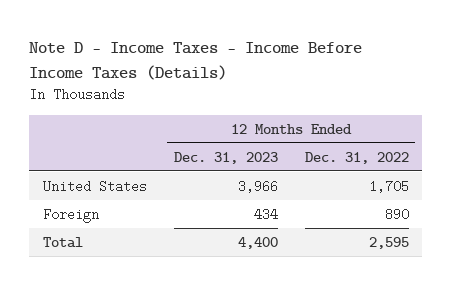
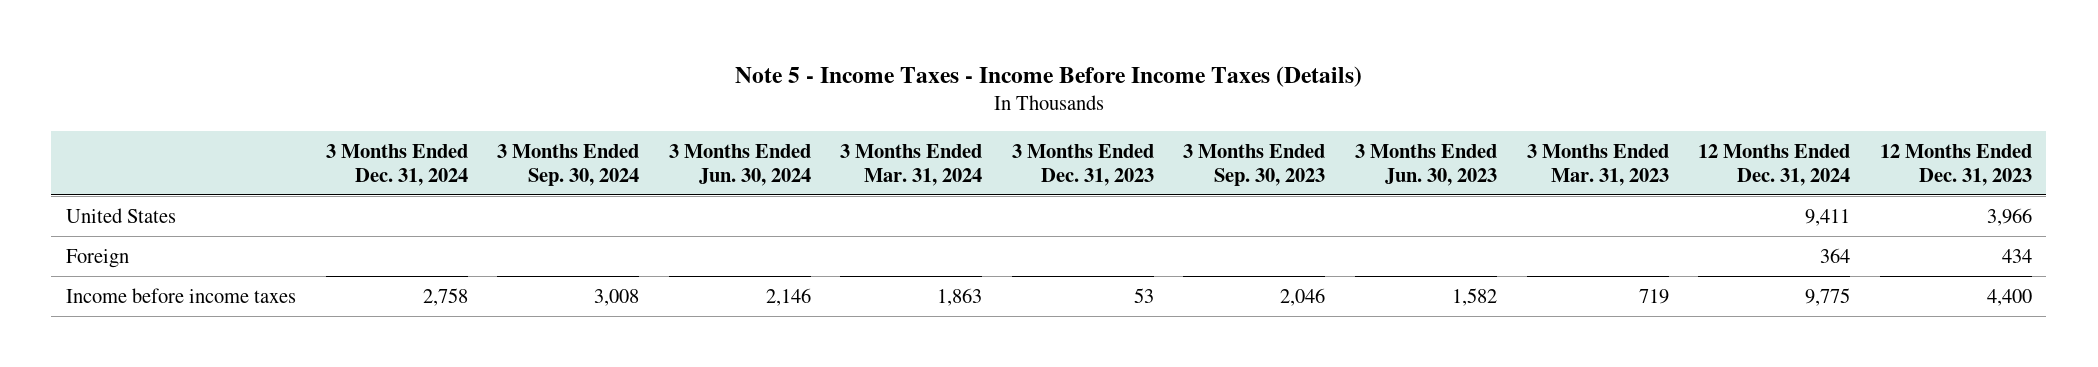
- Note D - Income Taxes - Income Before Income Taxes (Details)
+ Note 5 - Income Taxes - Income Before Income Taxes (Details)
- | 12 Months Ended Dec. 31, 2023 | 12 Months Ended Dec. 31, 2022
+ | 3 Months Ended Dec. 31, 2024 | 3 Months Ended Sep. 30, 2024 | 3 Months Ended Jun. 30, 2024 | 3 Months Ended Mar. 31, 2024 | 3 Months Ended Dec. 31, 2023 | 3 Months Ended Sep. 30, 2023 | 3 Months Ended Jun. 30, 2023 | 3 Months Ended Mar. 31, 2023 | 12 Months Ended Dec. 31, 2024 | 12 Months Ended Dec. 31, 2023
- Total | 4,400 | 2,595
+ Income before income taxes | 2,758 | 3,008 | 2,146 | 1,863 | 53 | 2,046 | 1,582 | 719 | 9,775 | 4,400

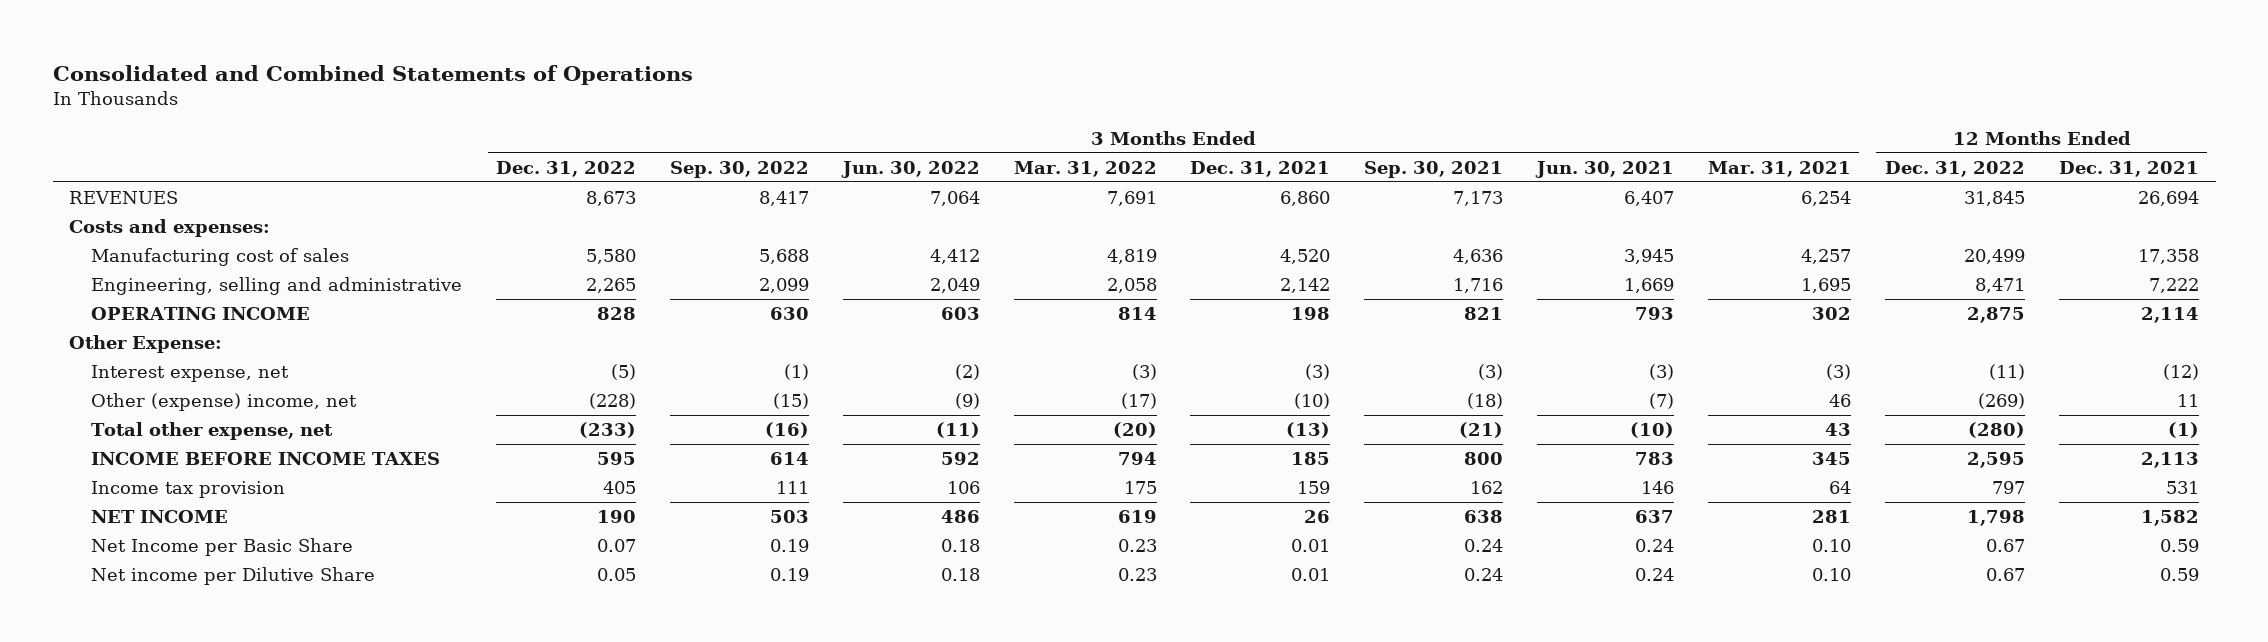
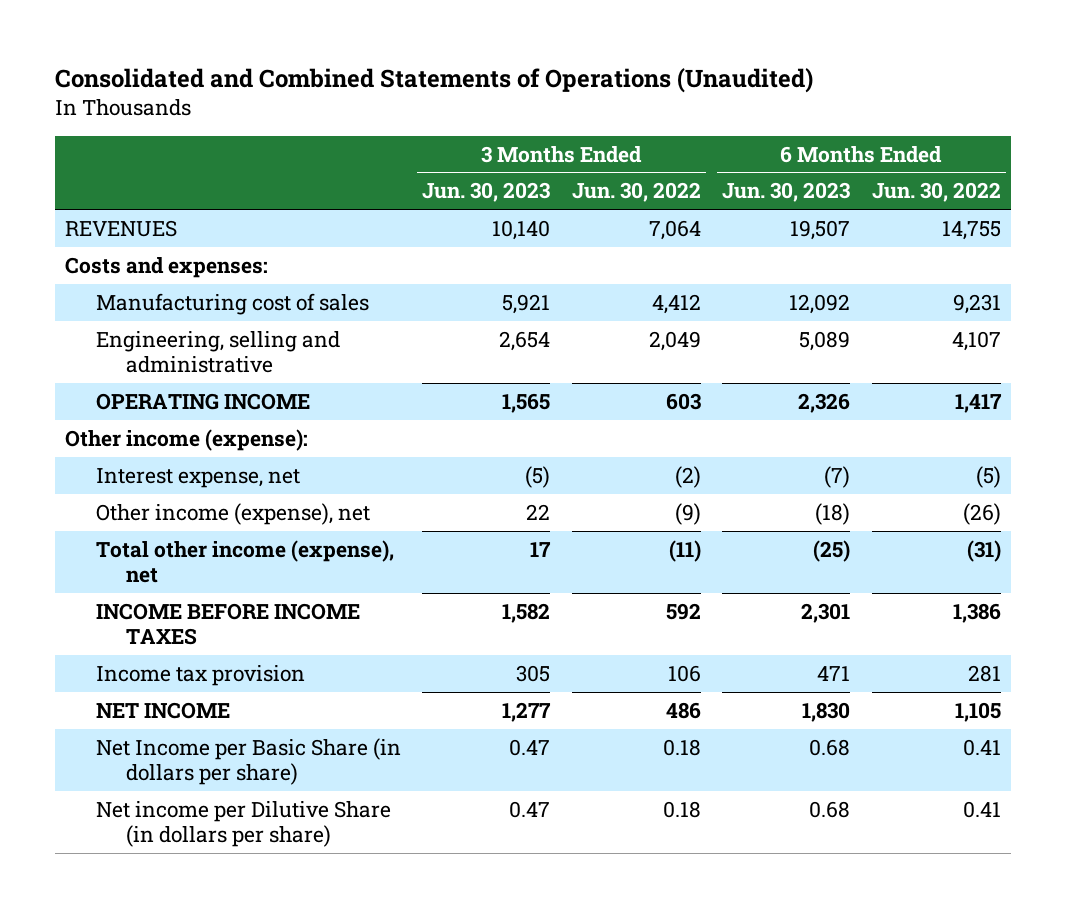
- Consolidated and Combined Statements of Operations
+ Consolidated and Combined Statements of Operations (Unaudited)
- | 3 Months Ended Dec. 31, 2022 | 3 Months Ended Sep. 30, 2022 | 3 Months Ended Jun. 30, 2022 | 3 Months Ended Mar. 31, 2022 | 3 Months Ended Dec. 31, 2021 | 3 Months Ended Sep. 30, 2021 | 3 Months Ended Jun. 30, 2021 | 3 Months Ended Mar. 31, 2021 | 12 Months Ended Dec. 31, 2022 | 12 Months Ended Dec. 31, 2021
+ | 3 Months Ended Jun. 30, 2023 | 3 Months Ended Jun. 30, 2022 | 6 Months Ended Jun. 30, 2023 | 6 Months Ended Jun. 30, 2022
- Other Expense:
+ Other income (expense):
- Other (expense) income, net | (228) | (15) | (9) | (17) | (10) | (18) | (7) | 46 | (269) | 11
- Total other expense, net | (233) | (16) | (11) | (20) | (13) | (21) | (10) | 43 | (280) | (1)
+ Other income (expense), net | 22 | (9) | (18) | (26)
+ Total other income (expense), net | 17 | (11) | (25) | (31)
- Net Income per Basic Share | 0.07 | 0.19 | 0.18 | 0.23 | 0.01 | 0.24 | 0.24 | 0.10 | 0.67 | 0.59
- Net income per Dilutive Share | 0.05 | 0.19 | 0.18 | 0.23 | 0.01 | 0.24 | 0.24 | 0.10 | 0.67 | 0.59
+ Net Income per Basic Share (in dollars per share) | 0.47 | 0.18 | 0.68 | 0.41
+ Net income per Dilutive Share (in dollars per share) | 0.47 | 0.18 | 0.68 | 0.41

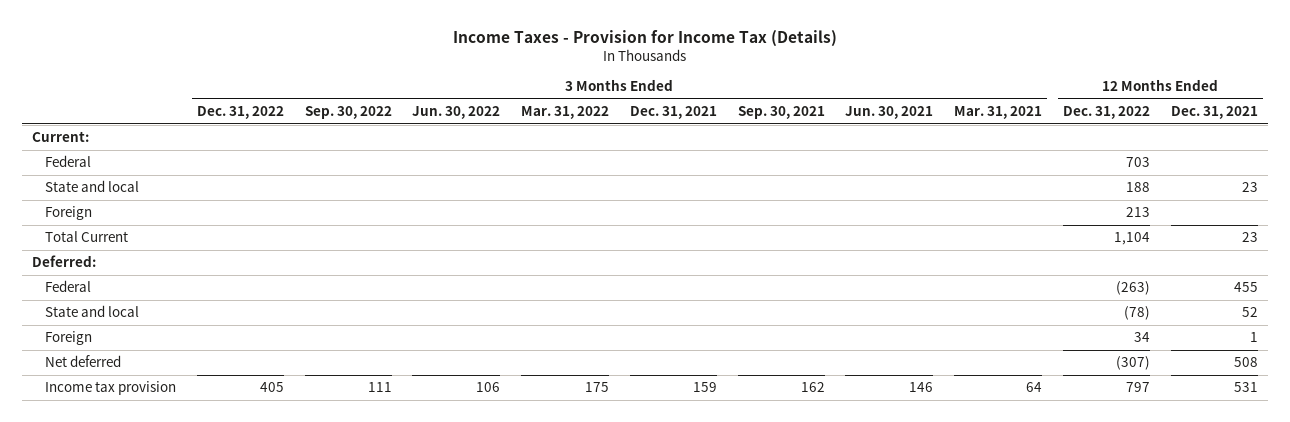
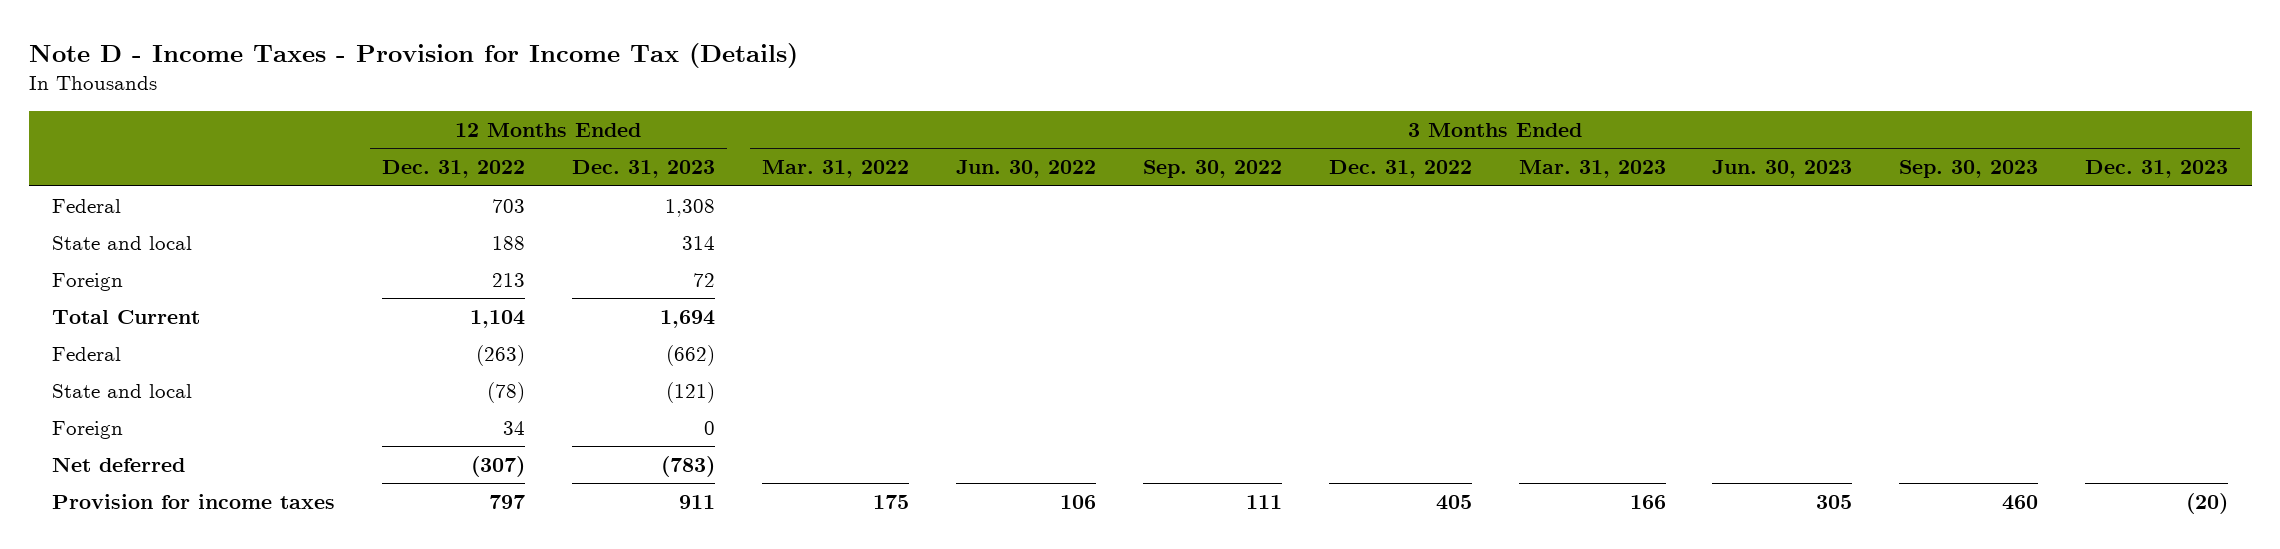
- Income Taxes - Provision for Income Tax (Details)
+ Note D - Income Taxes - Provision for Income Tax (Details)
- | 3 Months Ended Dec. 31, 2022 | 3 Months Ended Sep. 30, 2022 | 3 Months Ended Jun. 30, 2022 | 3 Months Ended Mar. 31, 2022 | 3 Months Ended Dec. 31, 2021 | 3 Months Ended Sep. 30, 2021 | 3 Months Ended Jun. 30, 2021 | 3 Months Ended Mar. 31, 2021 | 12 Months Ended Dec. 31, 2022 | 12 Months Ended Dec. 31, 2021
+ | 12 Months Ended Dec. 31, 2022 | 12 Months Ended Dec. 31, 2023 | 3 Months Ended Mar. 31, 2022 | 3 Months Ended Jun. 30, 2022 | 3 Months Ended Sep. 30, 2022 | 3 Months Ended Dec. 31, 2022 | 3 Months Ended Mar. 31, 2023 | 3 Months Ended Jun. 30, 2023 | 3 Months Ended Sep. 30, 2023 | 3 Months Ended Dec. 31, 2023
- Current:
- Deferred:
- Income tax provision | 405 | 111 | 106 | 175 | 159 | 162 | 146 | 64 | 797 | 531
+ Provision for income taxes | 797 | 911 | 175 | 106 | 111 | 405 | 166 | 305 | 460 | (20)

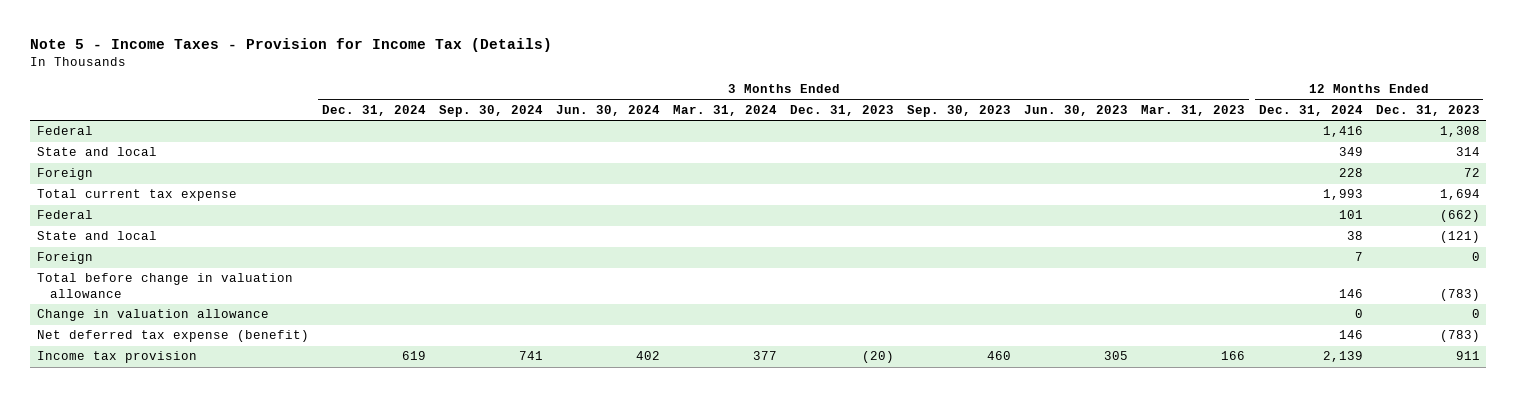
- Note D - Income Taxes - Provision for Income Tax (Details)
+ Note 5 - Income Taxes - Provision for Income Tax (Details)
- | 12 Months Ended Dec. 31, 2022 | 12 Months Ended Dec. 31, 2023 | 3 Months Ended Mar. 31, 2022 | 3 Months Ended Jun. 30, 2022 | 3 Months Ended Sep. 30, 2022 | 3 Months Ended Dec. 31, 2022 | 3 Months Ended Mar. 31, 2023 | 3 Months Ended Jun. 30, 2023 | 3 Months Ended Sep. 30, 2023 | 3 Months Ended Dec. 31, 2023
+ | 3 Months Ended Dec. 31, 2024 | 3 Months Ended Sep. 30, 2024 | 3 Months Ended Jun. 30, 2024 | 3 Months Ended Mar. 31, 2024 | 3 Months Ended Dec. 31, 2023 | 3 Months Ended Sep. 30, 2023 | 3 Months Ended Jun. 30, 2023 | 3 Months Ended Mar. 31, 2023 | 12 Months Ended Dec. 31, 2024 | 12 Months Ended Dec. 31, 2023
- Total Current | 1,104 | 1,694 | | | | | | | |
+ Total current tax expense | | | | | | | | | 1,993 | 1,694
- Net deferred | (307) | (783) | | | | | | | |
- Provision for income taxes | 797 | 911 | 175 | 106 | 111 | 405 | 166 | 305 | 460 | (20)
+ Total before change in valuation allowance | | | | | | | | | 146 | (783)
+ Change in valuation allowance | | | | | | | | | 0 | 0
+ Net deferred tax expense (benefit) | | | | | | | | | 146 | (783)
+ Income tax provision | 619 | 741 | 402 | 377 | (20) | 460 | 305 | 166 | 2,139 | 911

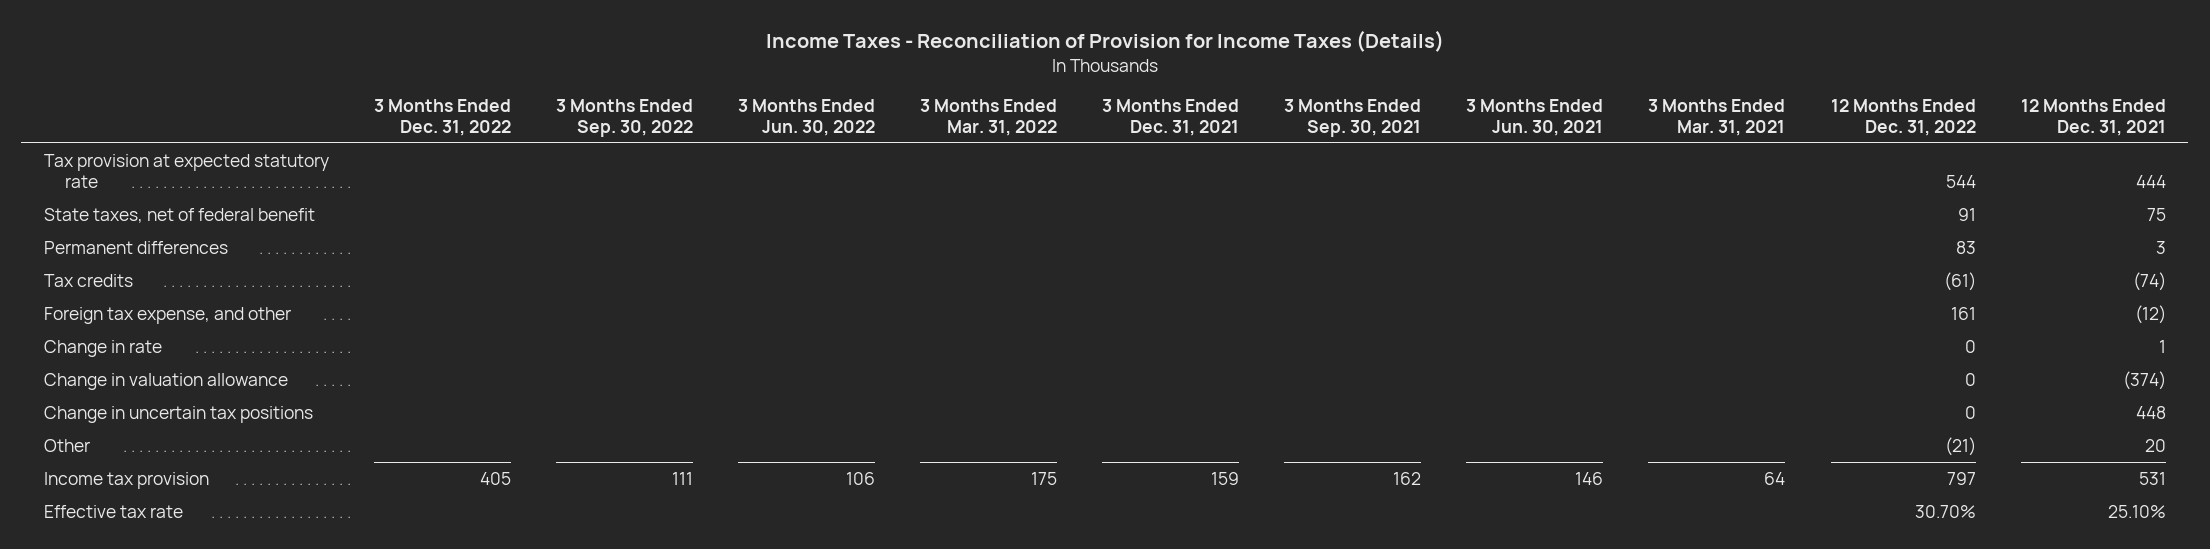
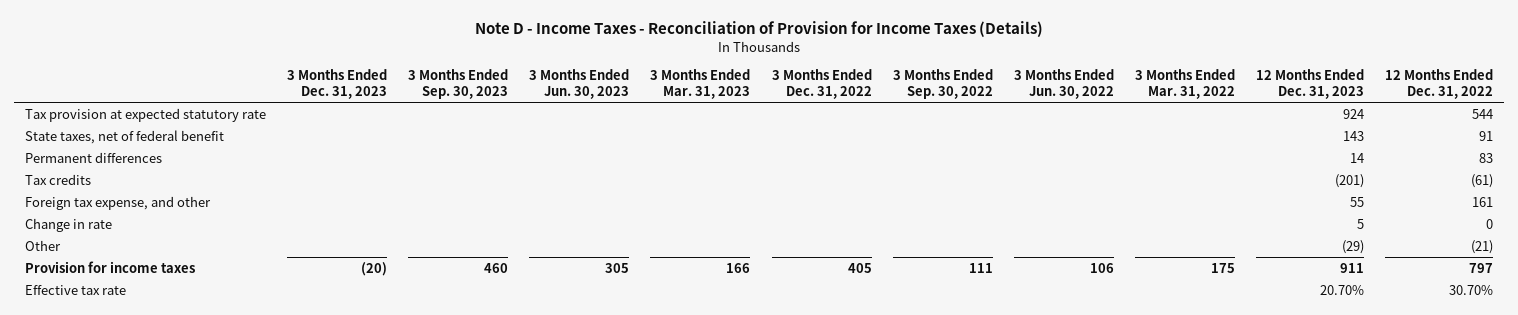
- Income Taxes - Reconciliation of Provision for Income Taxes (Details)
+ Note D - Income Taxes - Reconciliation of Provision for Income Taxes (Details)
- | 3 Months Ended Dec. 31, 2022 | 3 Months Ended Sep. 30, 2022 | 3 Months Ended Jun. 30, 2022 | 3 Months Ended Mar. 31, 2022 | 3 Months Ended Dec. 31, 2021 | 3 Months Ended Sep. 30, 2021 | 3 Months Ended Jun. 30, 2021 | 3 Months Ended Mar. 31, 2021 | 12 Months Ended Dec. 31, 2022 | 12 Months Ended Dec. 31, 2021
+ | 3 Months Ended Dec. 31, 2023 | 3 Months Ended Sep. 30, 2023 | 3 Months Ended Jun. 30, 2023 | 3 Months Ended Mar. 31, 2023 | 3 Months Ended Dec. 31, 2022 | 3 Months Ended Sep. 30, 2022 | 3 Months Ended Jun. 30, 2022 | 3 Months Ended Mar. 31, 2022 | 12 Months Ended Dec. 31, 2023 | 12 Months Ended Dec. 31, 2022
- Change in valuation allowance | | | | | | | | | 0 | (374)
- Change in uncertain tax positions | | | | | | | | | 0 | 448
- Income tax provision | 405 | 111 | 106 | 175 | 159 | 162 | 146 | 64 | 797 | 531
+ Provision for income taxes | (20) | 460 | 305 | 166 | 405 | 111 | 106 | 175 | 911 | 797

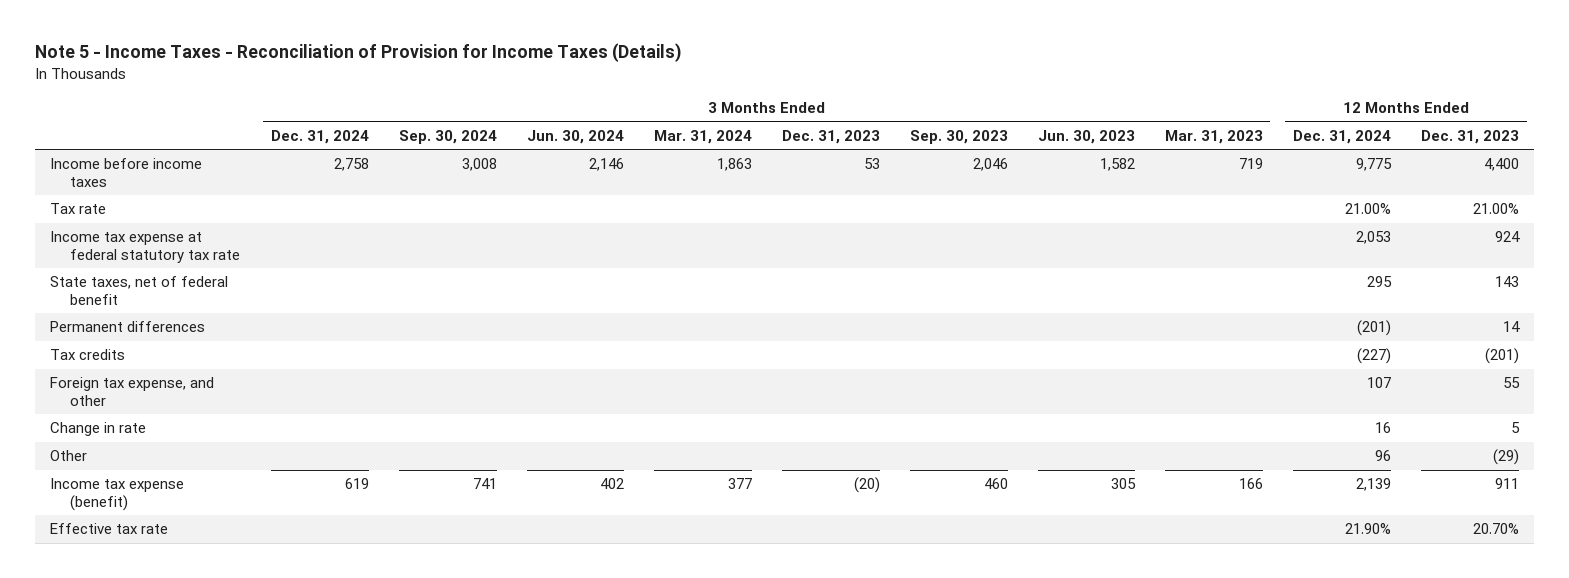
- Note D - Income Taxes - Reconciliation of Provision for Income Taxes (Details)
+ Note 5 - Income Taxes - Reconciliation of Provision for Income Taxes (Details)
- | 3 Months Ended Dec. 31, 2023 | 3 Months Ended Sep. 30, 2023 | 3 Months Ended Jun. 30, 2023 | 3 Months Ended Mar. 31, 2023 | 3 Months Ended Dec. 31, 2022 | 3 Months Ended Sep. 30, 2022 | 3 Months Ended Jun. 30, 2022 | 3 Months Ended Mar. 31, 2022 | 12 Months Ended Dec. 31, 2023 | 12 Months Ended Dec. 31, 2022
+ | 3 Months Ended Dec. 31, 2024 | 3 Months Ended Sep. 30, 2024 | 3 Months Ended Jun. 30, 2024 | 3 Months Ended Mar. 31, 2024 | 3 Months Ended Dec. 31, 2023 | 3 Months Ended Sep. 30, 2023 | 3 Months Ended Jun. 30, 2023 | 3 Months Ended Mar. 31, 2023 | 12 Months Ended Dec. 31, 2024 | 12 Months Ended Dec. 31, 2023
- Tax provision at expected statutory rate | | | | | | | | | 924 | 544
+ Income before income taxes | 2,758 | 3,008 | 2,146 | 1,863 | 53 | 2,046 | 1,582 | 719 | 9,775 | 4,400
+ Tax rate | | | | | | | | | 21.00% | 21.00%
+ Income tax expense at federal statutory tax rate | | | | | | | | | 2,053 | 924
- Provision for income taxes | (20) | 460 | 305 | 166 | 405 | 111 | 106 | 175 | 911 | 797
+ Income tax expense (benefit) | 619 | 741 | 402 | 377 | (20) | 460 | 305 | 166 | 2,139 | 911

